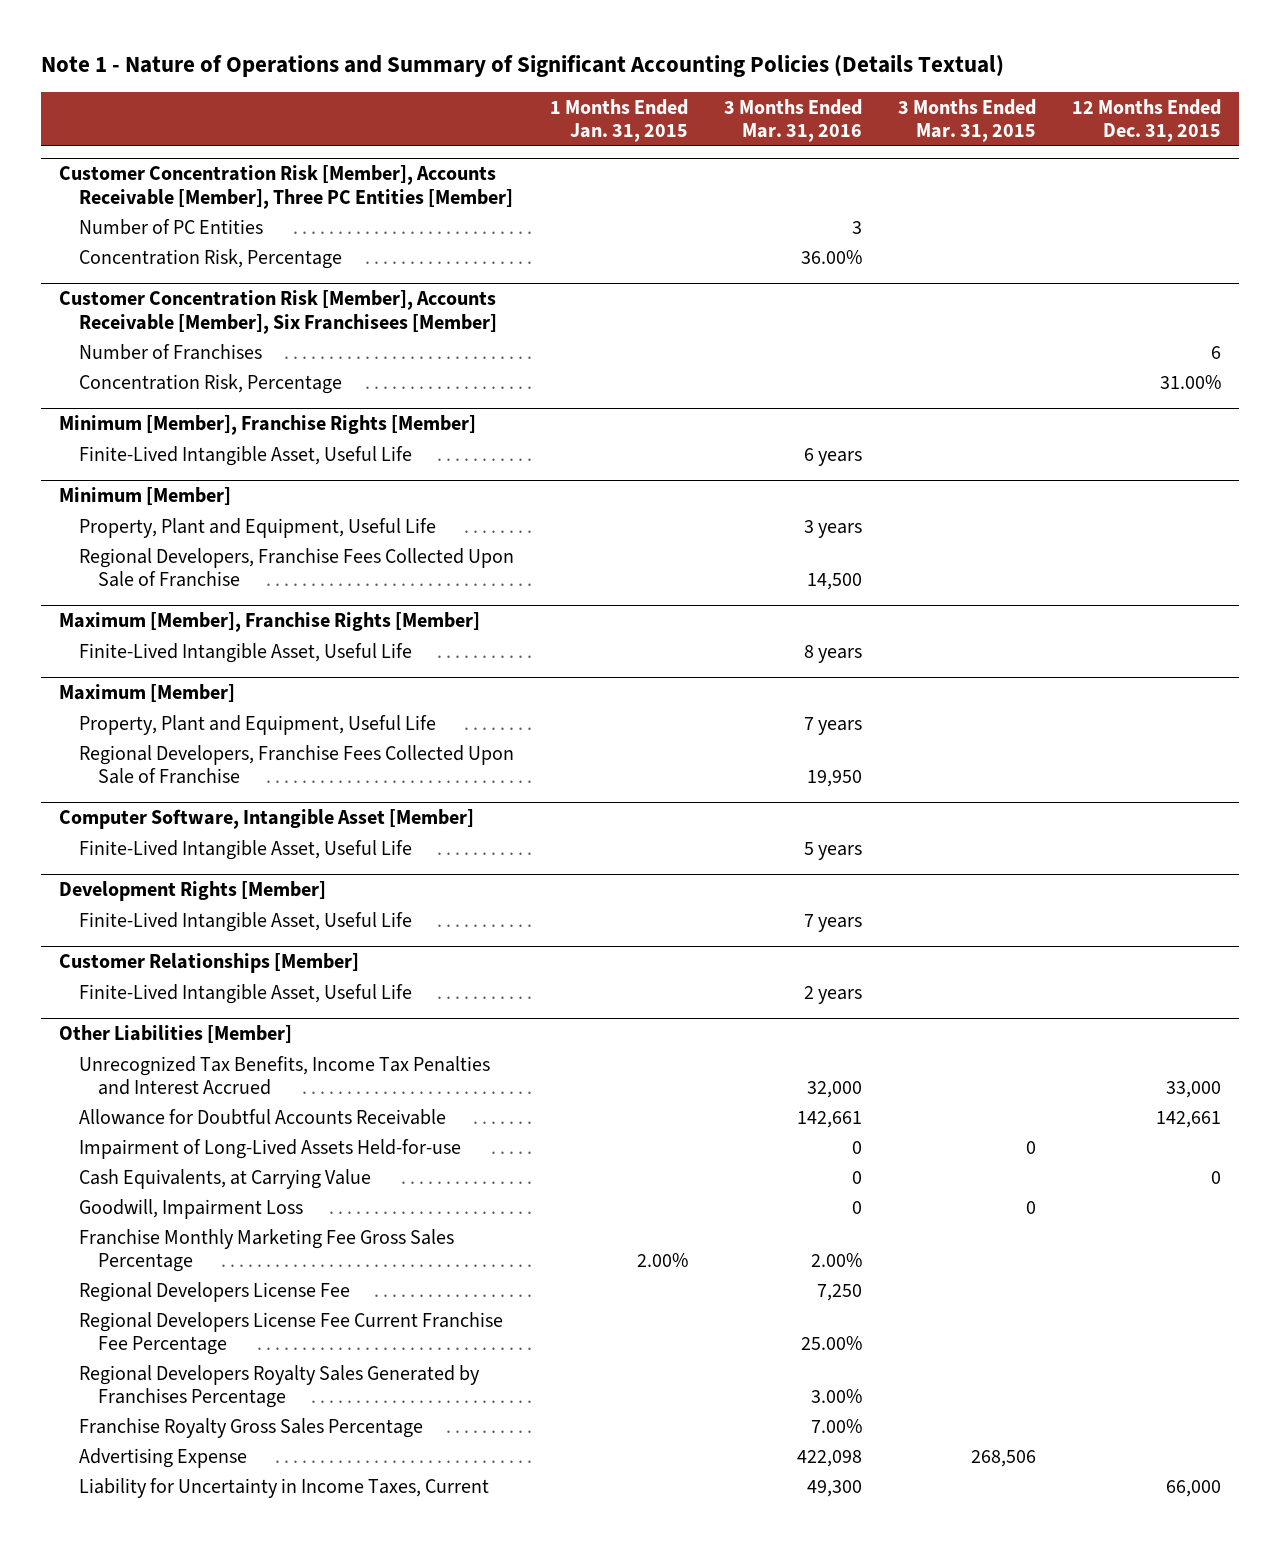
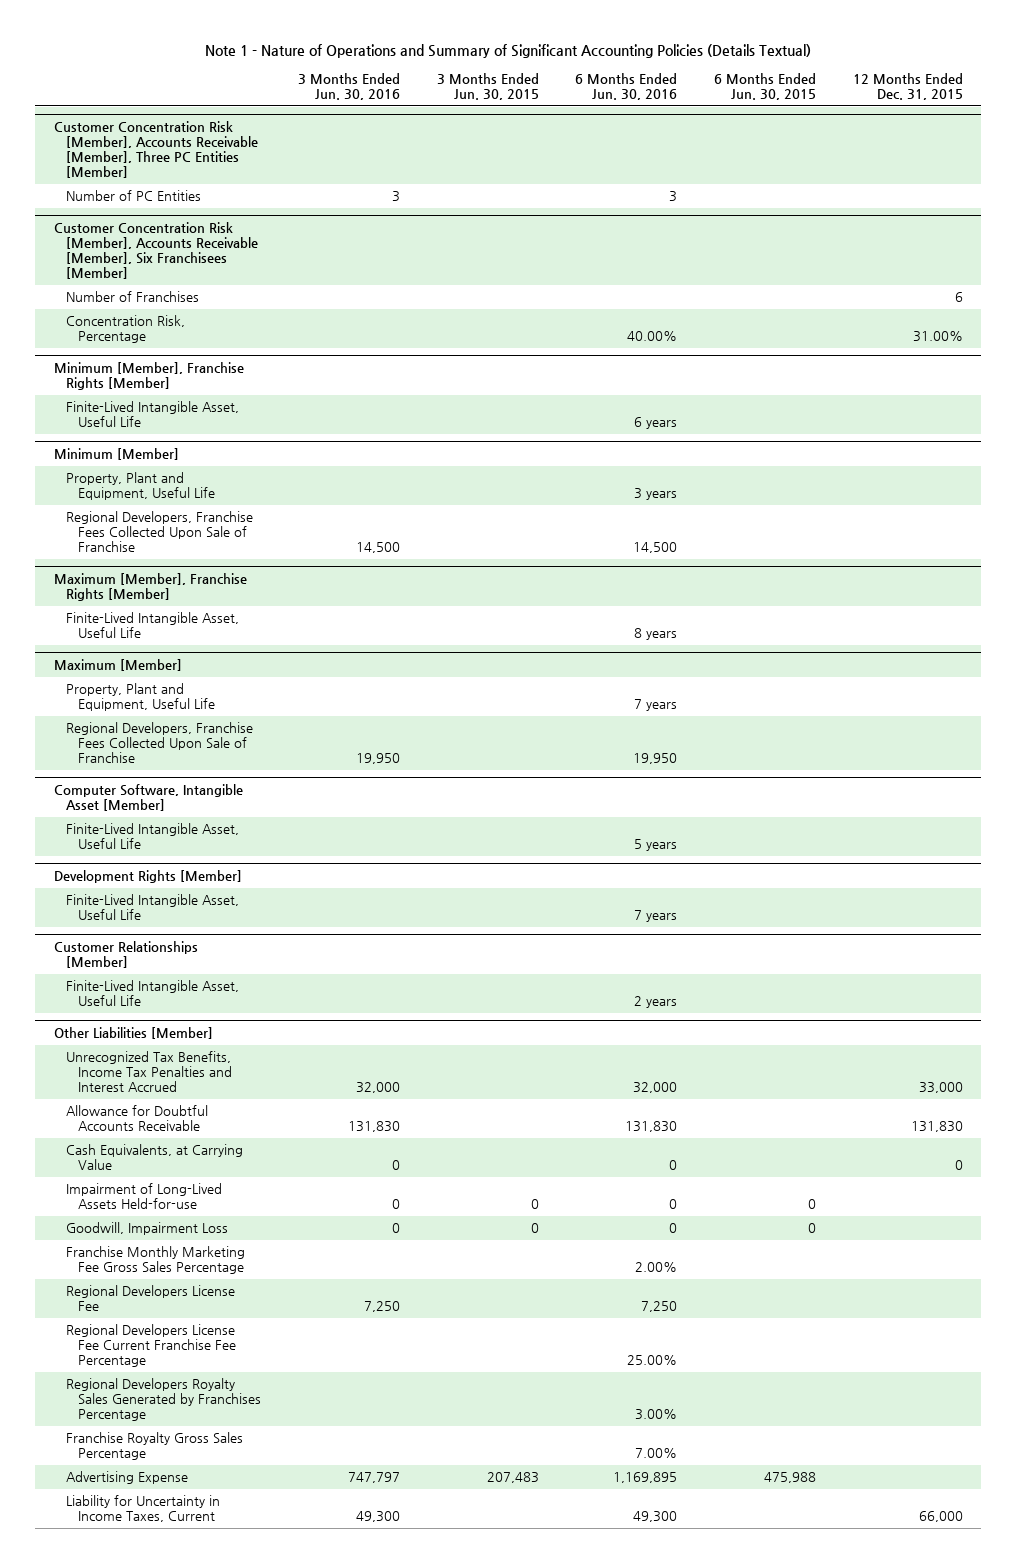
- | 1 Months Ended Jan. 31, 2015 | 3 Months Ended Mar. 31, 2016 | 3 Months Ended Mar. 31, 2015 | 12 Months Ended Dec. 31, 2015
+ | 3 Months Ended Jun. 30, 2016 | 3 Months Ended Jun. 30, 2015 | 6 Months Ended Jun. 30, 2016 | 6 Months Ended Jun. 30, 2015 | 12 Months Ended Dec. 31, 2015
@ Customer Concentration Risk [Member], Accounts Receivable [Member], Three PC Entities [Member]
- Concentration Risk, Percentage | | 36.00% | |
@ Other Liabilities [Member]
- Allowance for Doubtful Accounts Receivable | | 142,661 | | 142,661
+ Allowance for Doubtful Accounts Receivable | 131,830 | | 131,830 | | 131,830
moved down: Impairment of Long-Lived Assets Held-for-use | 0 | 0 | 0 | 0 |

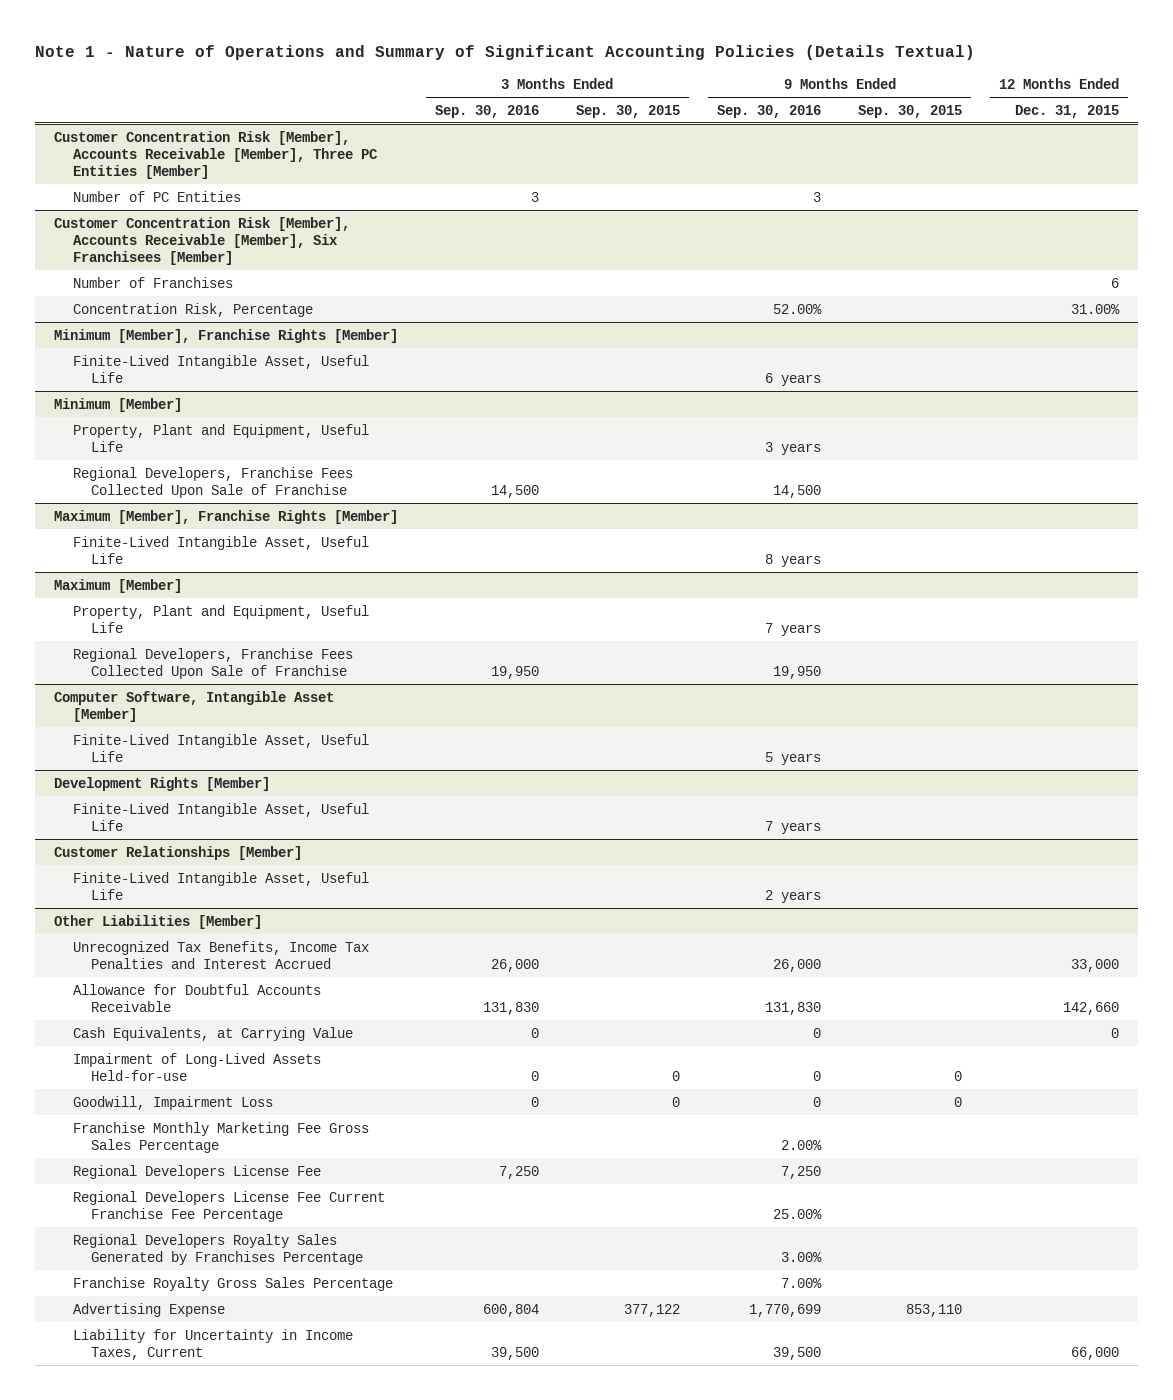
- | 3 Months Ended Jun. 30, 2016 | 3 Months Ended Jun. 30, 2015 | 6 Months Ended Jun. 30, 2016 | 6 Months Ended Jun. 30, 2015 | 12 Months Ended Dec. 31, 2015
+ | 3 Months Ended Sep. 30, 2016 | 3 Months Ended Sep. 30, 2015 | 9 Months Ended Sep. 30, 2016 | 9 Months Ended Sep. 30, 2015 | 12 Months Ended Dec. 31, 2015
@ Other Liabilities [Member]
- Allowance for Doubtful Accounts Receivable | 131,830 | | 131,830 | | 131,830
+ Allowance for Doubtful Accounts Receivable | 131,830 | | 131,830 | | 142,660

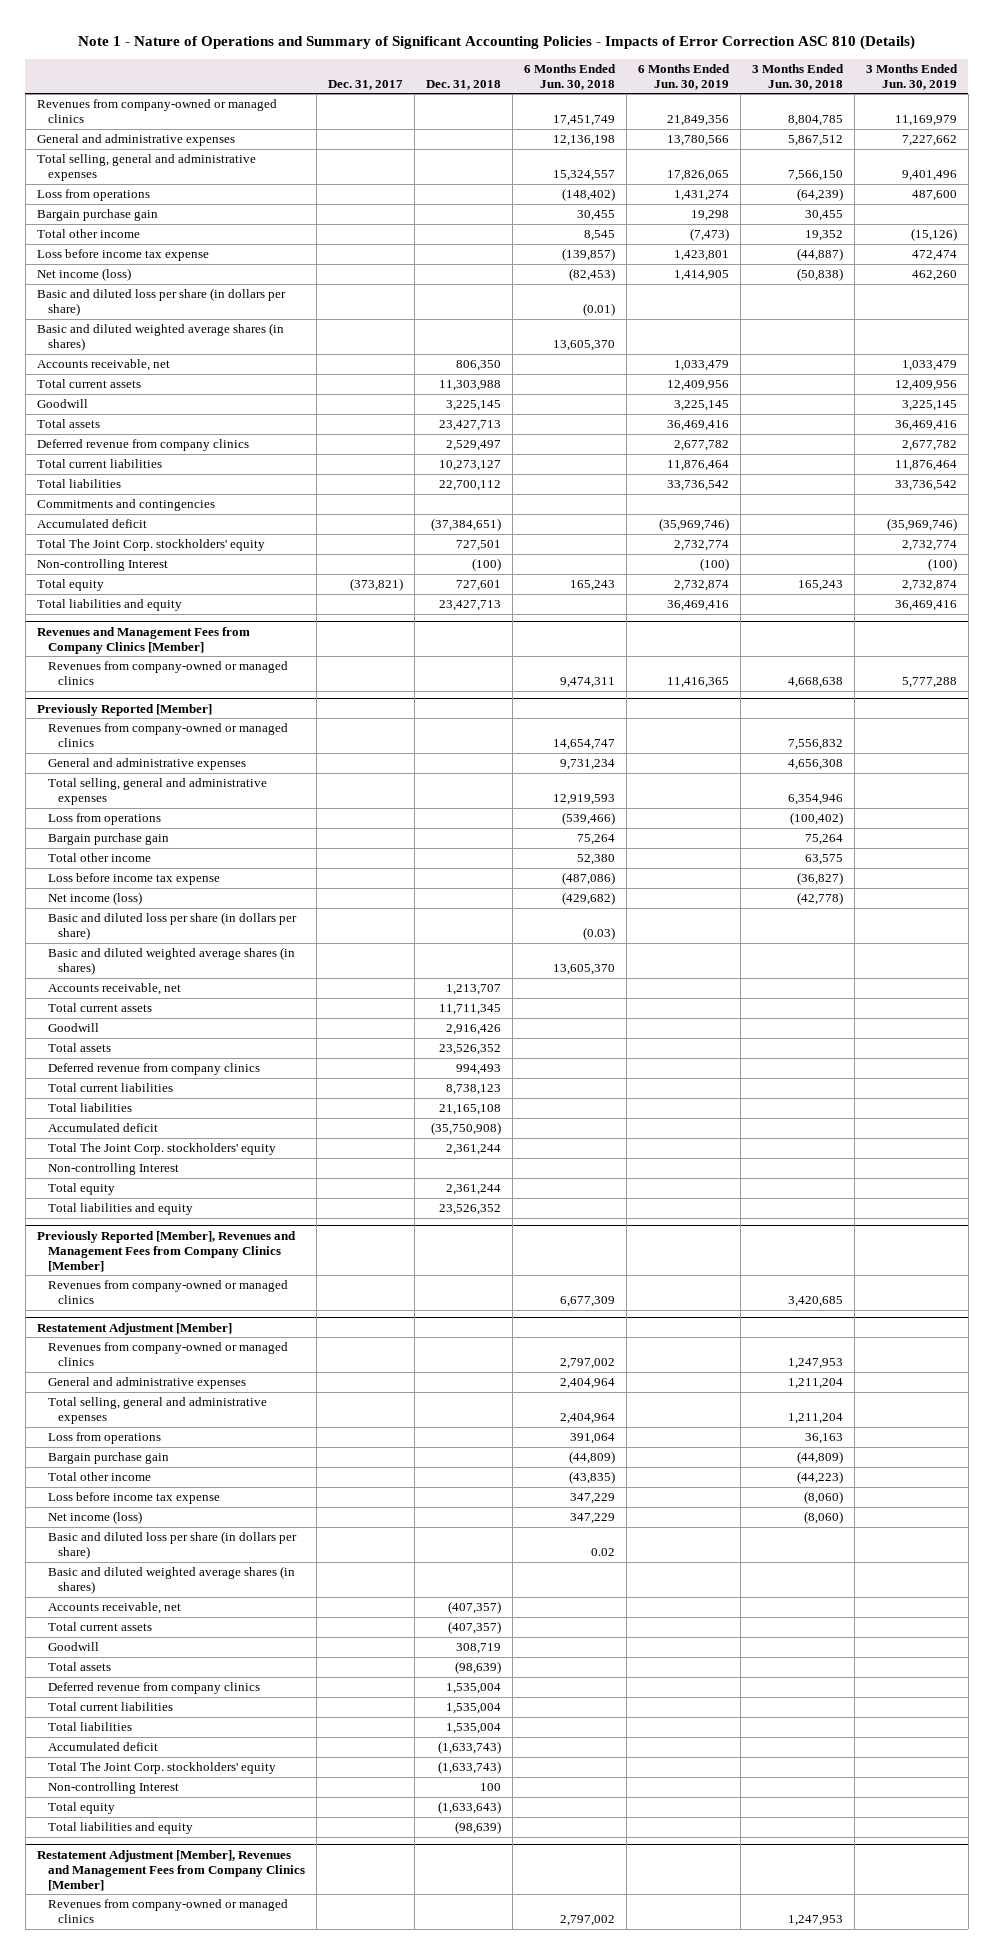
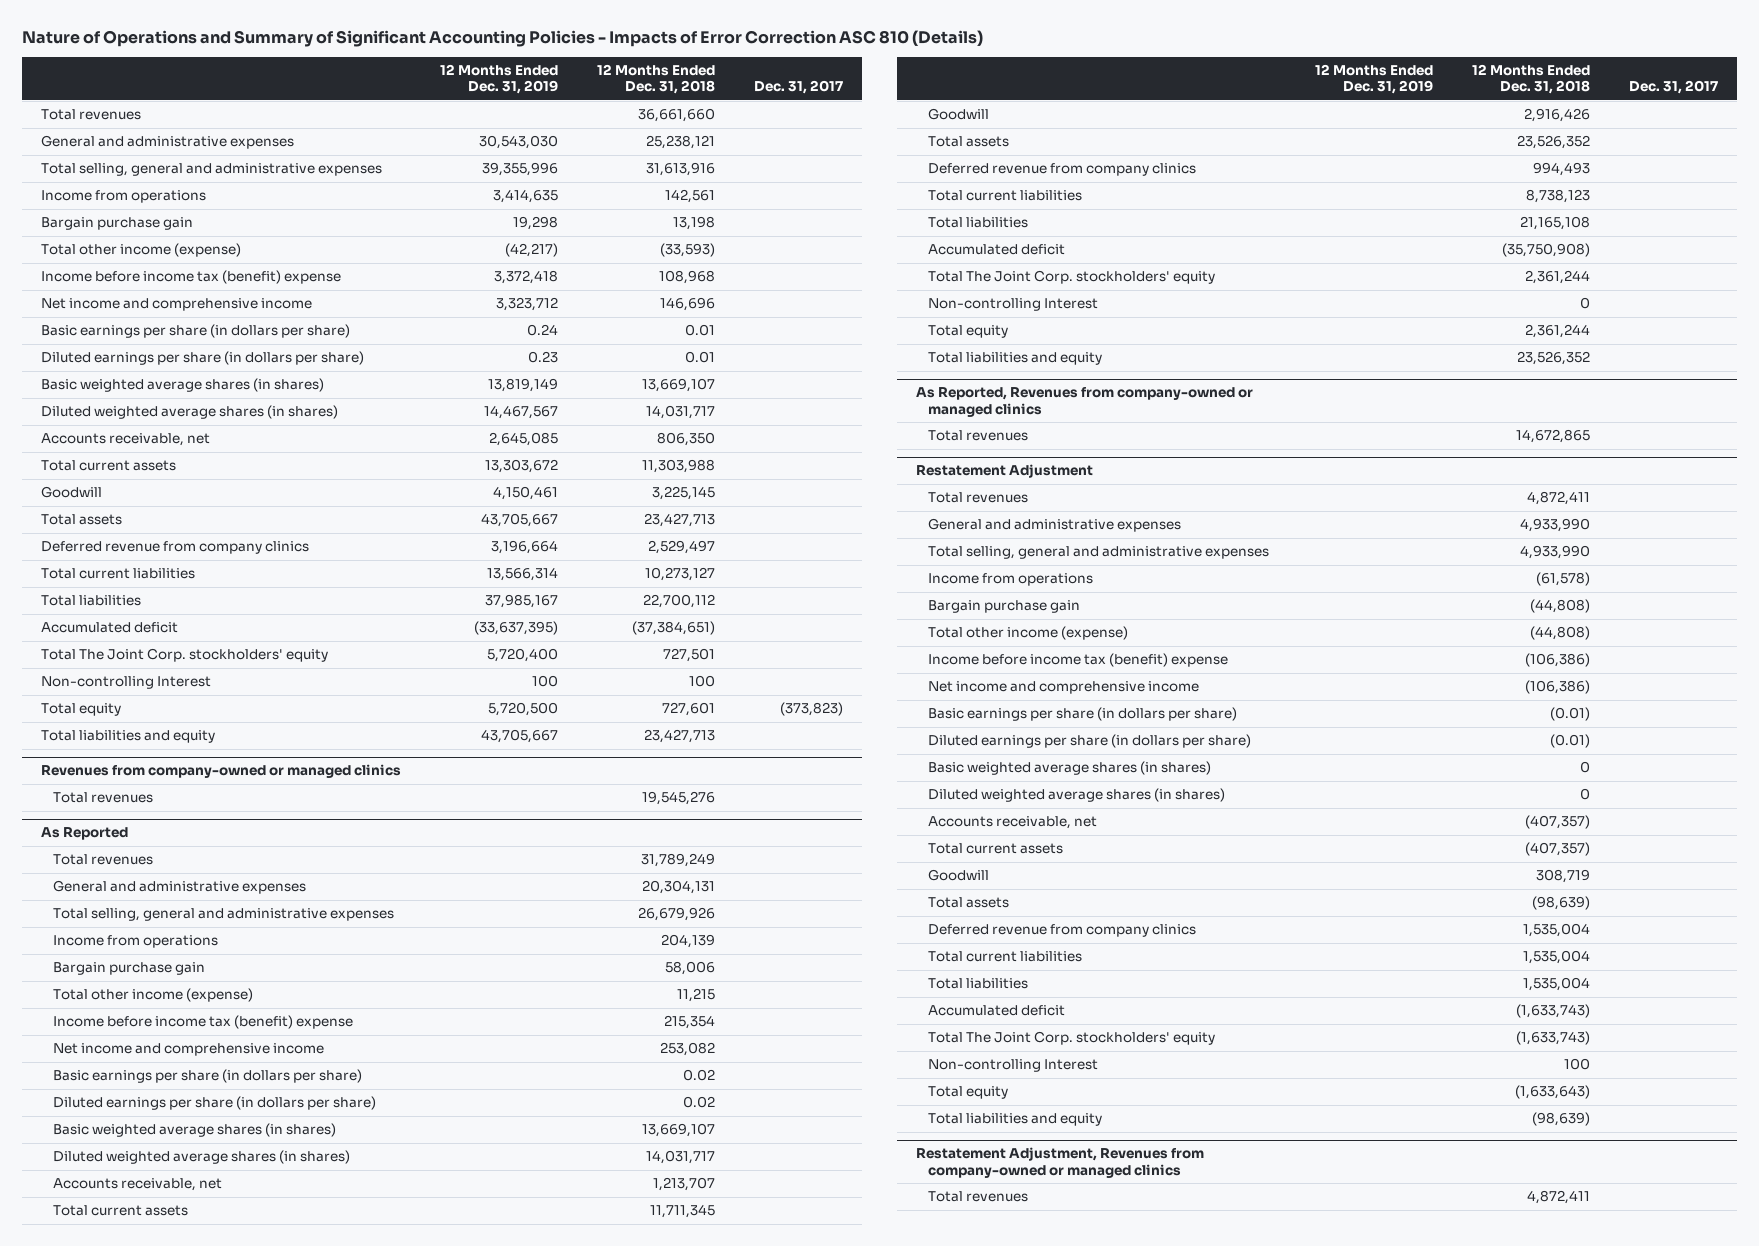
- Note 1 - Nature of Operations and Summary of Significant Accounting Policies - Impacts of Error Correction ASC 810 (Details)
+ Nature of Operations and Summary of Significant Accounting Policies - Impacts of Error Correction ASC 810 (Details)
- | Dec. 31, 2017 | Dec. 31, 2018 | 6 Months Ended Jun. 30, 2018 | 6 Months Ended Jun. 30, 2019 | 3 Months Ended Jun. 30, 2018 | 3 Months Ended Jun. 30, 2019
+ | 12 Months Ended Dec. 31, 2019 | 12 Months Ended Dec. 31, 2018 | Dec. 31, 2017
- Revenues from company-owned or managed clinics | | | 17,451,749 | 21,849,356 | 8,804,785 | 11,169,979
+ Total revenues | | 36,661,660 |
- Loss from operations | | | (148,402) | 1,431,274 | (64,239) | 487,600
+ Income from operations | 3,414,635 | 142,561 |
- Total other income | | | 8,545 | (7,473) | 19,352 | (15,126)
- Loss before income tax expense | | | (139,857) | 1,423,801 | (44,887) | 472,474
- Net income (loss) | | | (82,453) | 1,414,905 | (50,838) | 462,260
- Basic and diluted loss per share (in dollars per share) | | | (0.01) | | |
- Basic and diluted weighted average shares (in shares) | | | 13,605,370 | | |
+ Total other income (expense) | (42,217) | (33,593) |
+ Income before income tax (benefit) expense | 3,372,418 | 108,968 |
+ Net income and comprehensive income | 3,323,712 | 146,696 |
+ Basic earnings per share (in dollars per share) | 0.24 | 0.01 |
+ Diluted earnings per share (in dollars per share) | 0.23 | 0.01 |
+ Basic weighted average shares (in shares) | 13,819,149 | 13,669,107 |
+ Diluted weighted average shares (in shares) | 14,467,567 | 14,031,717 |
- Commitments and contingencies
- Total equity | (373,821) | 727,601 | 165,243 | 2,732,874 | 165,243 | 2,732,874
+ Total equity | 5,720,500 | 727,601 | (373,823)
- Revenues and Management Fees from Company Clinics [Member]
- Revenues from company-owned or managed clinics | | | 9,474,311 | 11,416,365 | 4,668,638 | 5,777,288
- Previously Reported [Member]
- Revenues from company-owned or managed clinics | | | 14,654,747 | | 7,556,832 |
+ Revenues from company-owned or managed clinics
+ Total revenues | | 19,545,276 |
+ As Reported
+ Total revenues | | 31,789,249 |
- Loss from operations | | | (539,466) | | (100,402) |
+ Income from operations | | 204,139 |
- Total other income | | | 52,380 | | 63,575 |
- Loss before income tax expense | | | (487,086) | | (36,827) |
- Net income (loss) | | | (429,682) | | (42,778) |
- Basic and diluted loss per share (in dollars per share) | | | (0.03) | | |
- Basic and diluted weighted average shares (in shares) | | | 13,605,370 | | |
+ Total other income (expense) | | 11,215 |
+ Income before income tax (benefit) expense | | 215,354 |
+ Net income and comprehensive income | | 253,082 |
+ Basic earnings per share (in dollars per share) | | 0.02 |
+ Diluted earnings per share (in dollars per share) | | 0.02 |
+ Basic weighted average shares (in shares) | | 13,669,107 |
+ Diluted weighted average shares (in shares) | | 14,031,717 |
- Previously Reported [Member], Revenues and Management Fees from Company Clinics [Member]
- Revenues from company-owned or managed clinics | | | 6,677,309 | | 3,420,685 |
- Restatement Adjustment [Member]
- Revenues from company-owned or managed clinics | | | 2,797,002 | | 1,247,953 |
+ As Reported, Revenues from company-owned or managed clinics
+ Total revenues | | 14,672,865 |
+ Restatement Adjustment
+ Total revenues | | 4,872,411 |
- Loss from operations | | | 391,064 | | 36,163 |
+ Income from operations | | (61,578) |
- Total other income | | | (43,835) | | (44,223) |
- Loss before income tax expense | | | 347,229 | | (8,060) |
- Net income (loss) | | | 347,229 | | (8,060) |
- Basic and diluted loss per share (in dollars per share) | | | 0.02 | | |
- Basic and diluted weighted average shares (in shares)
+ Total other income (expense) | | (44,808) |
+ Income before income tax (benefit) expense | | (106,386) |
+ Net income and comprehensive income | | (106,386) |
+ Basic earnings per share (in dollars per share) | | (0.01) |
+ Diluted earnings per share (in dollars per share) | | (0.01) |
+ Basic weighted average shares (in shares) | | 0 |
+ Diluted weighted average shares (in shares) | | 0 |
- Restatement Adjustment [Member], Revenues and Management Fees from Company Clinics [Member]
- Revenues from company-owned or managed clinics | | | 2,797,002 | | 1,247,953 |
+ Restatement Adjustment, Revenues from company-owned or managed clinics
+ Total revenues | | 4,872,411 |

